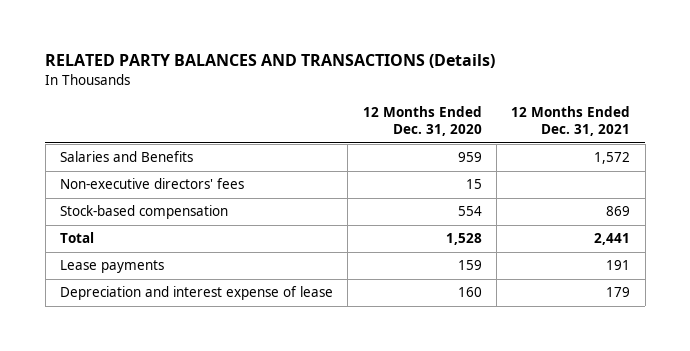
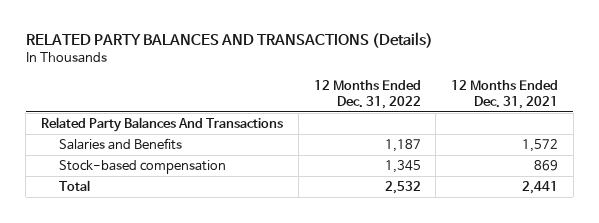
- | 12 Months Ended Dec. 31, 2020 | 12 Months Ended Dec. 31, 2021
+ | 12 Months Ended Dec. 31, 2022 | 12 Months Ended Dec. 31, 2021
+ Related Party Balances And Transactions
- Non-executive directors' fees | 15 |
- Lease payments | 159 | 191
- Depreciation and interest expense of lease | 160 | 179

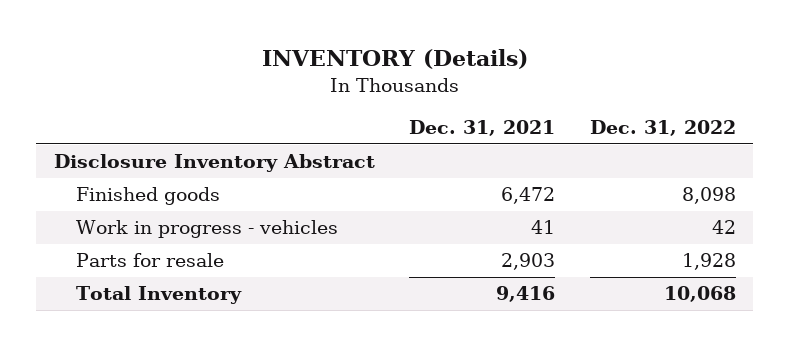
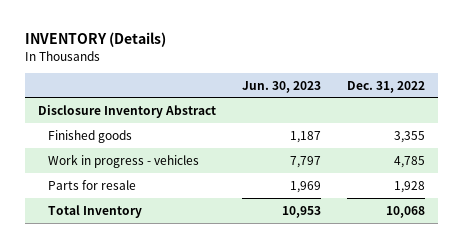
- | Dec. 31, 2021 | Dec. 31, 2022
+ | Jun. 30, 2023 | Dec. 31, 2022
- Finished goods | 6,472 | 8,098
- Work in progress - vehicles | 41 | 42
+ Finished goods | 1,187 | 3,355
+ Work in progress - vehicles | 7,797 | 4,785

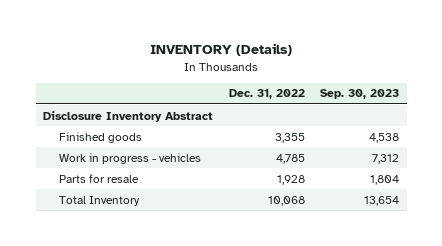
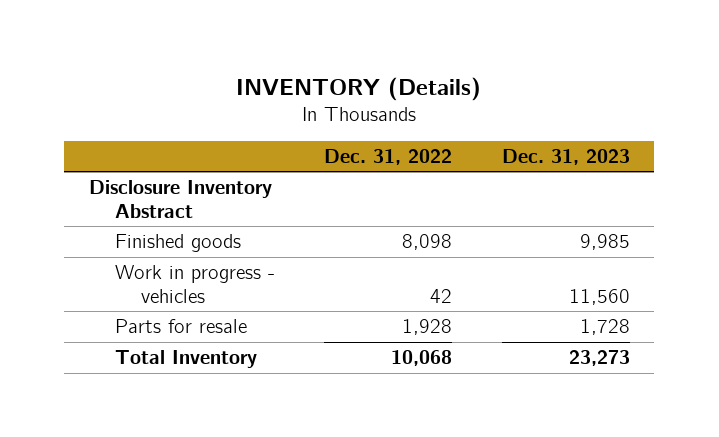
- | Dec. 31, 2022 | Sep. 30, 2023
+ | Dec. 31, 2022 | Dec. 31, 2023
- Finished goods | 3,355 | 4,538
- Work in progress - vehicles | 4,785 | 7,312
+ Finished goods | 8,098 | 9,985
+ Work in progress - vehicles | 42 | 11,560

